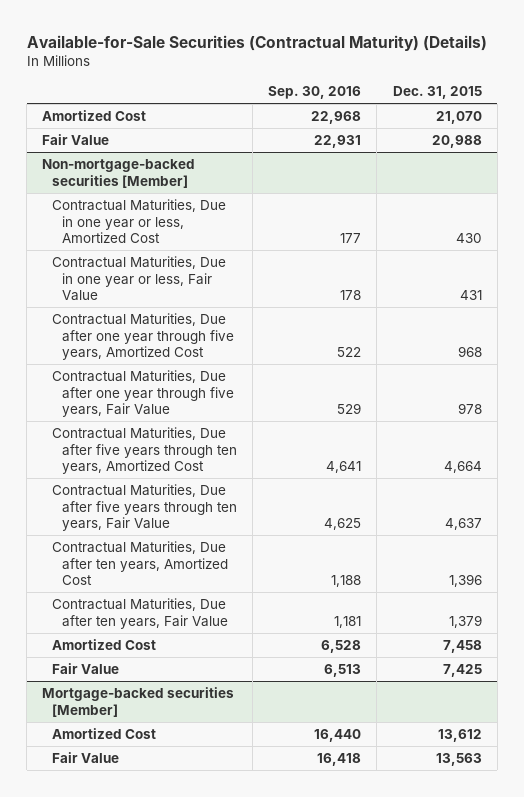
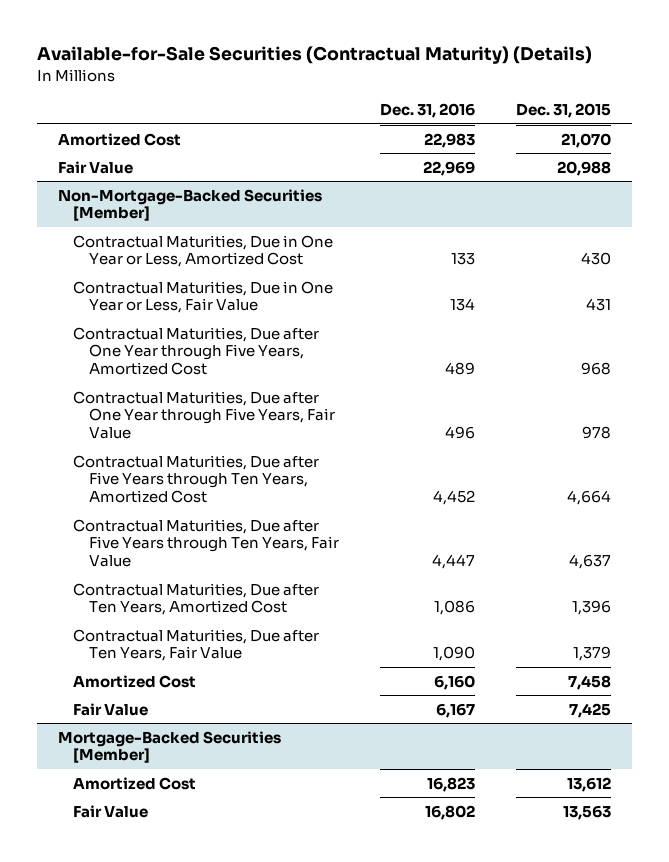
- | Sep. 30, 2016 | Dec. 31, 2015
+ | Dec. 31, 2016 | Dec. 31, 2015
- Non-mortgage-backed securities [Member]
- Contractual Maturities, Due in one year or less, Amortized Cost | 177 | 430
- Contractual Maturities, Due in one year or less, Fair Value | 178 | 431
- Contractual Maturities, Due after one year through five years, Amortized Cost | 522 | 968
- Contractual Maturities, Due after one year through five years, Fair Value | 529 | 978
- Contractual Maturities, Due after five years through ten years, Amortized Cost | 4,641 | 4,664
- Contractual Maturities, Due after five years through ten years, Fair Value | 4,625 | 4,637
- Contractual Maturities, Due after ten years, Amortized Cost | 1,188 | 1,396
- Contractual Maturities, Due after ten years, Fair Value | 1,181 | 1,379
+ Non-Mortgage-Backed Securities [Member]
+ Contractual Maturities, Due in One Year or Less, Amortized Cost | 133 | 430
+ Contractual Maturities, Due in One Year or Less, Fair Value | 134 | 431
+ Contractual Maturities, Due after One Year through Five Years, Amortized Cost | 489 | 968
+ Contractual Maturities, Due after One Year through Five Years, Fair Value | 496 | 978
+ Contractual Maturities, Due after Five Years through Ten Years, Amortized Cost | 4,452 | 4,664
+ Contractual Maturities, Due after Five Years through Ten Years, Fair Value | 4,447 | 4,637
+ Contractual Maturities, Due after Ten Years, Amortized Cost | 1,086 | 1,396
+ Contractual Maturities, Due after Ten Years, Fair Value | 1,090 | 1,379
- Mortgage-backed securities [Member]
+ Mortgage-Backed Securities [Member]

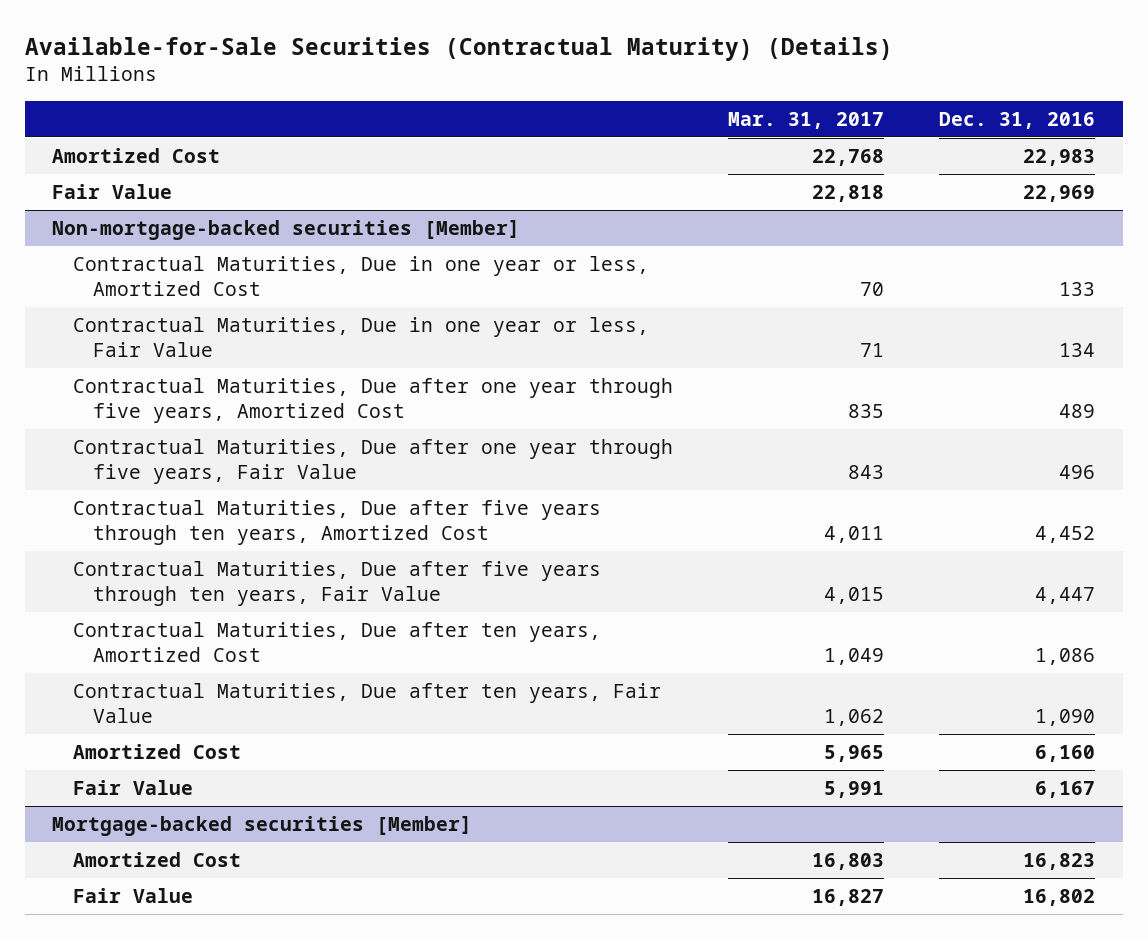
- | Dec. 31, 2016 | Dec. 31, 2015
+ | Mar. 31, 2017 | Dec. 31, 2016
- Non-Mortgage-Backed Securities [Member]
- Contractual Maturities, Due in One Year or Less, Amortized Cost | 133 | 430
- Contractual Maturities, Due in One Year or Less, Fair Value | 134 | 431
- Contractual Maturities, Due after One Year through Five Years, Amortized Cost | 489 | 968
- Contractual Maturities, Due after One Year through Five Years, Fair Value | 496 | 978
- Contractual Maturities, Due after Five Years through Ten Years, Amortized Cost | 4,452 | 4,664
- Contractual Maturities, Due after Five Years through Ten Years, Fair Value | 4,447 | 4,637
- Contractual Maturities, Due after Ten Years, Amortized Cost | 1,086 | 1,396
- Contractual Maturities, Due after Ten Years, Fair Value | 1,090 | 1,379
+ Non-mortgage-backed securities [Member]
+ Contractual Maturities, Due in one year or less, Amortized Cost | 70 | 133
+ Contractual Maturities, Due in one year or less, Fair Value | 71 | 134
+ Contractual Maturities, Due after one year through five years, Amortized Cost | 835 | 489
+ Contractual Maturities, Due after one year through five years, Fair Value | 843 | 496
+ Contractual Maturities, Due after five years through ten years, Amortized Cost | 4,011 | 4,452
+ Contractual Maturities, Due after five years through ten years, Fair Value | 4,015 | 4,447
+ Contractual Maturities, Due after ten years, Amortized Cost | 1,049 | 1,086
+ Contractual Maturities, Due after ten years, Fair Value | 1,062 | 1,090
- Mortgage-Backed Securities [Member]
+ Mortgage-backed securities [Member]

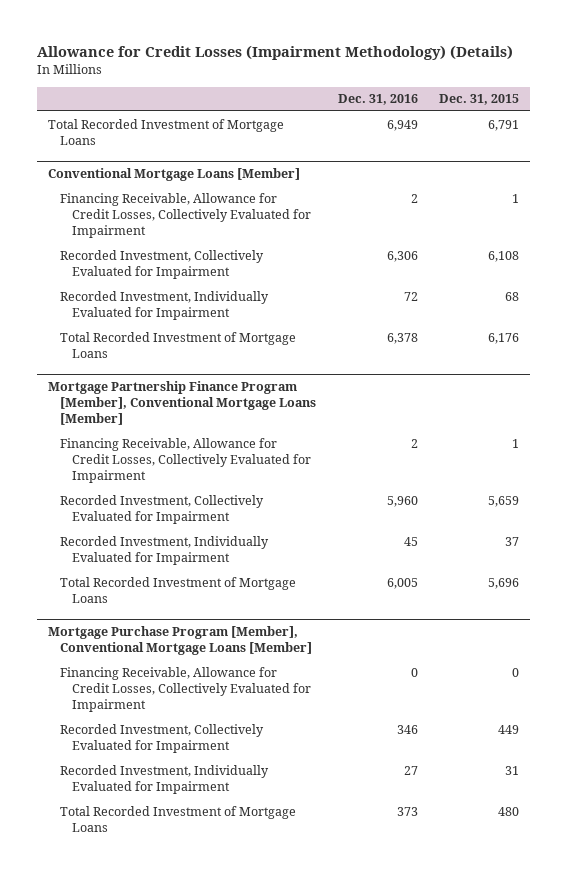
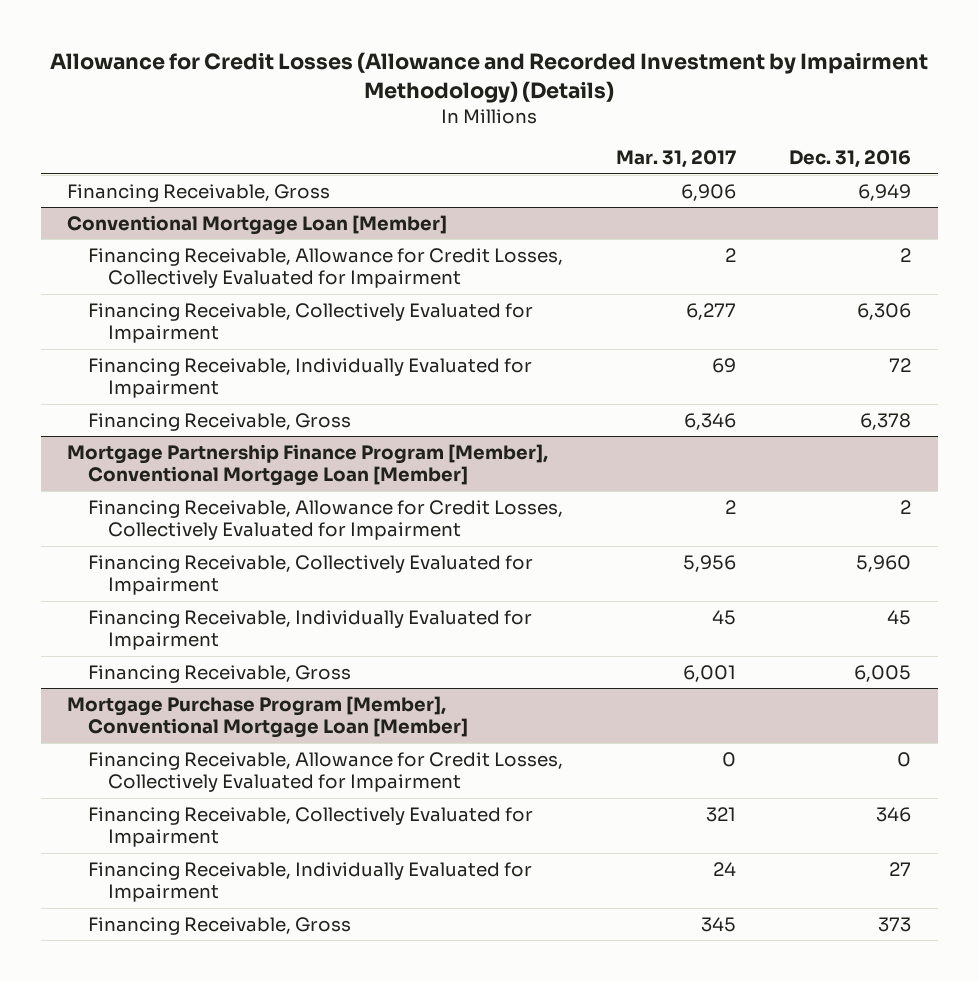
- Allowance for Credit Losses (Impairment Methodology) (Details)
+ Allowance for Credit Losses (Allowance and Recorded Investment by Impairment Methodology) (Details)
- | Dec. 31, 2016 | Dec. 31, 2015
+ | Mar. 31, 2017 | Dec. 31, 2016
- Total Recorded Investment of Mortgage Loans | 6,949 | 6,791
- Conventional Mortgage Loans [Member]
+ Financing Receivable, Gross | 6,906 | 6,949
+ Conventional Mortgage Loan [Member]
- Recorded Investment, Collectively Evaluated for Impairment | 6,306 | 6,108
- Recorded Investment, Individually Evaluated for Impairment | 72 | 68
- Total Recorded Investment of Mortgage Loans | 6,378 | 6,176
- Mortgage Partnership Finance Program [Member], Conventional Mortgage Loans [Member]
+ Financing Receivable, Collectively Evaluated for Impairment | 6,277 | 6,306
+ Financing Receivable, Individually Evaluated for Impairment | 69 | 72
+ Financing Receivable, Gross | 6,346 | 6,378
+ Mortgage Partnership Finance Program [Member], Conventional Mortgage Loan [Member]
- Recorded Investment, Collectively Evaluated for Impairment | 5,960 | 5,659
- Recorded Investment, Individually Evaluated for Impairment | 45 | 37
- Total Recorded Investment of Mortgage Loans | 6,005 | 5,696
- Mortgage Purchase Program [Member], Conventional Mortgage Loans [Member]
+ Financing Receivable, Collectively Evaluated for Impairment | 5,956 | 5,960
+ Financing Receivable, Individually Evaluated for Impairment | 45 | 45
+ Financing Receivable, Gross | 6,001 | 6,005
+ Mortgage Purchase Program [Member], Conventional Mortgage Loan [Member]
- Recorded Investment, Collectively Evaluated for Impairment | 346 | 449
- Recorded Investment, Individually Evaluated for Impairment | 27 | 31
- Total Recorded Investment of Mortgage Loans | 373 | 480
+ Financing Receivable, Collectively Evaluated for Impairment | 321 | 346
+ Financing Receivable, Individually Evaluated for Impairment | 24 | 27
+ Financing Receivable, Gross | 345 | 373

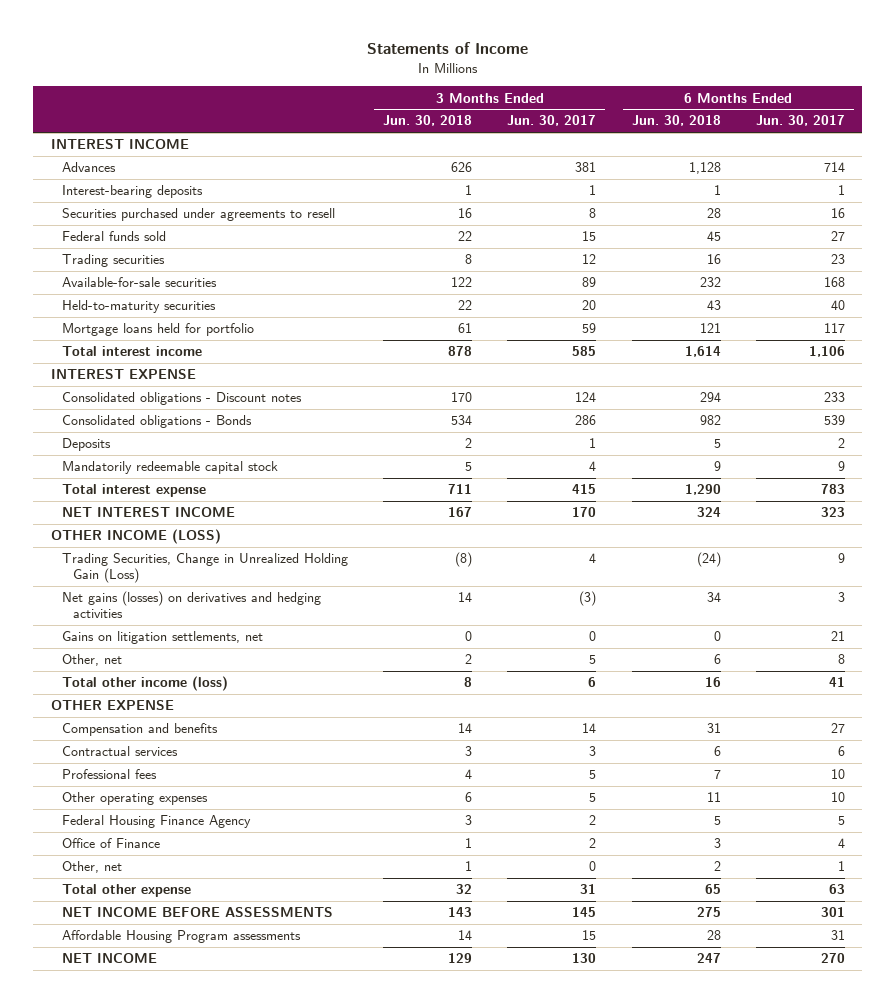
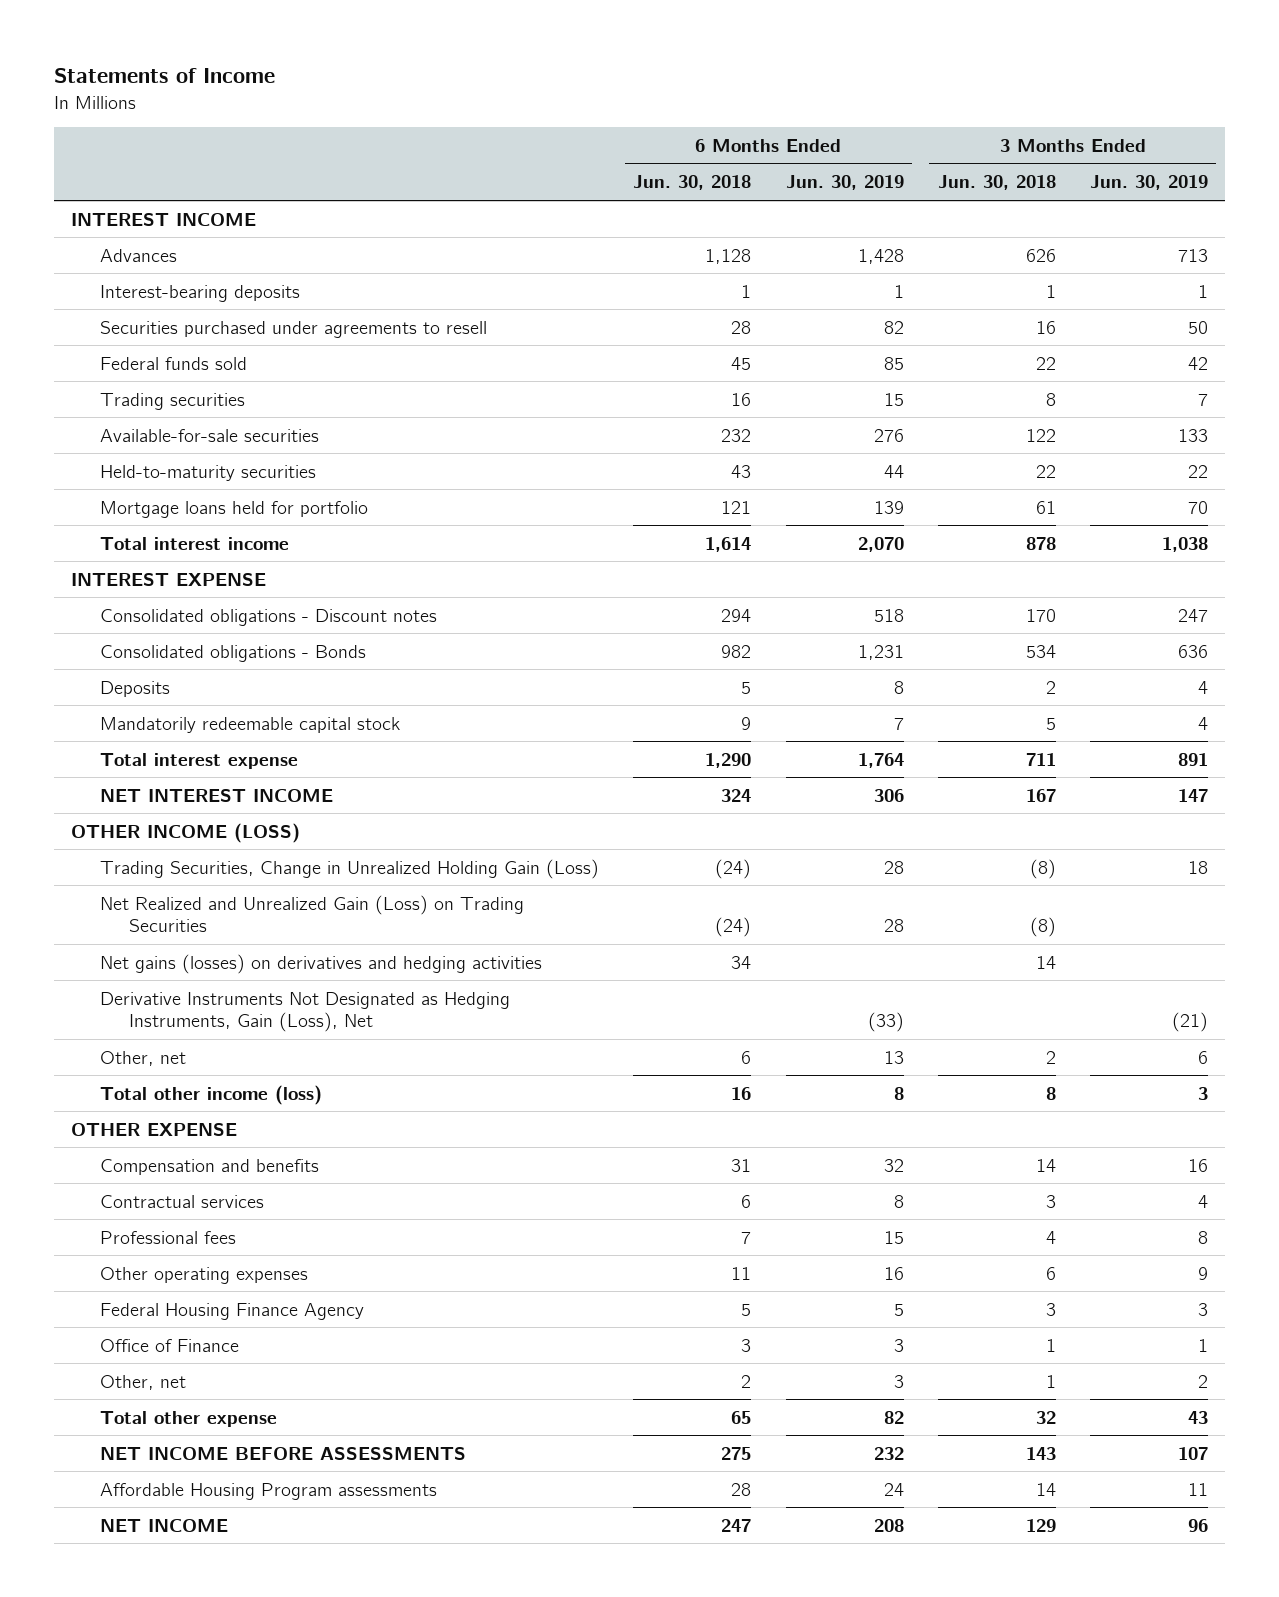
- | 3 Months Ended Jun. 30, 2018 | 3 Months Ended Jun. 30, 2017 | 6 Months Ended Jun. 30, 2018 | 6 Months Ended Jun. 30, 2017
+ | 6 Months Ended Jun. 30, 2018 | 6 Months Ended Jun. 30, 2019 | 3 Months Ended Jun. 30, 2018 | 3 Months Ended Jun. 30, 2019
+ Net Realized and Unrealized Gain (Loss) on Trading Securities | (24) | 28 | (8) |
- Gains on litigation settlements, net | 0 | 0 | 0 | 21
+ Derivative Instruments Not Designated as Hedging Instruments, Gain (Loss), Net | | (33) | | (21)

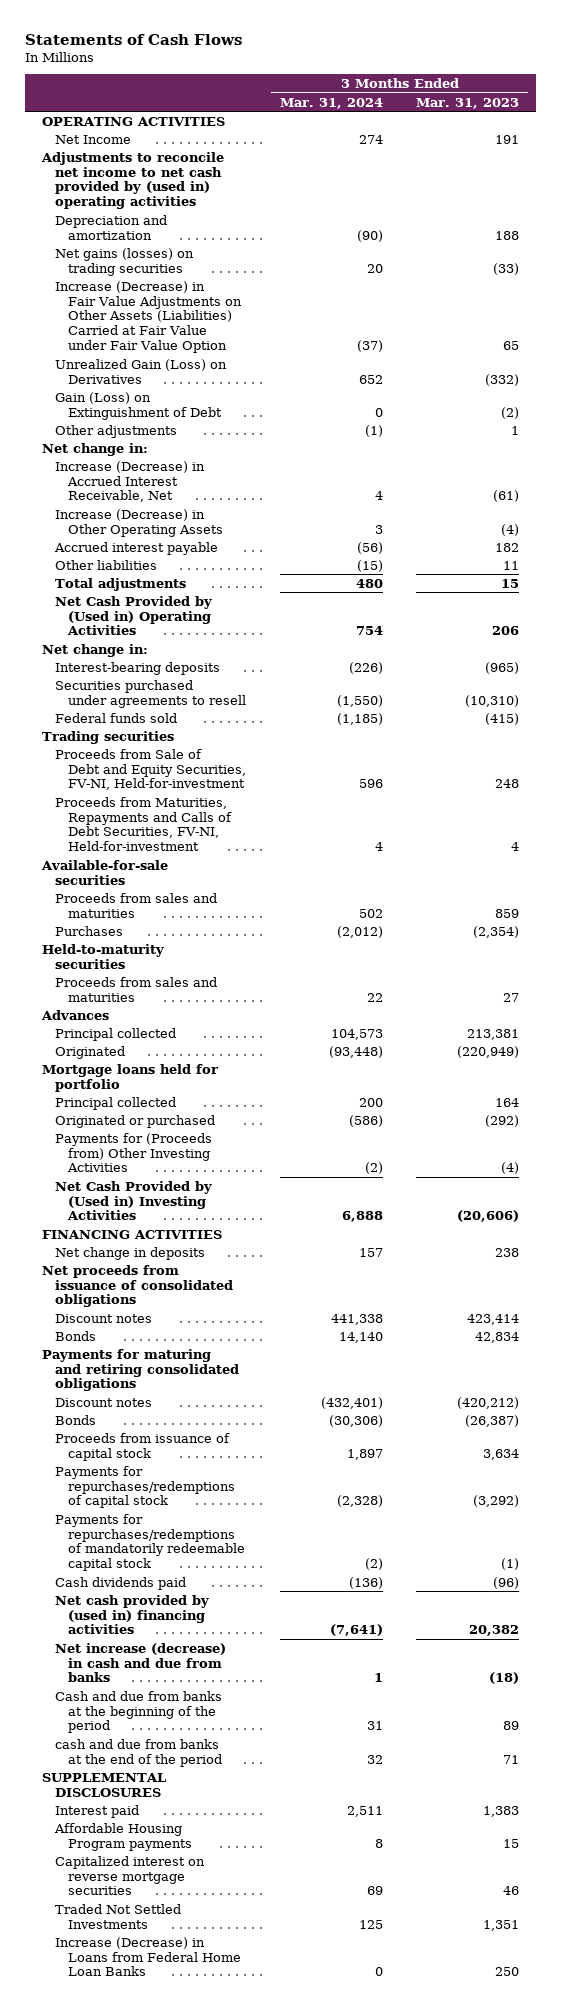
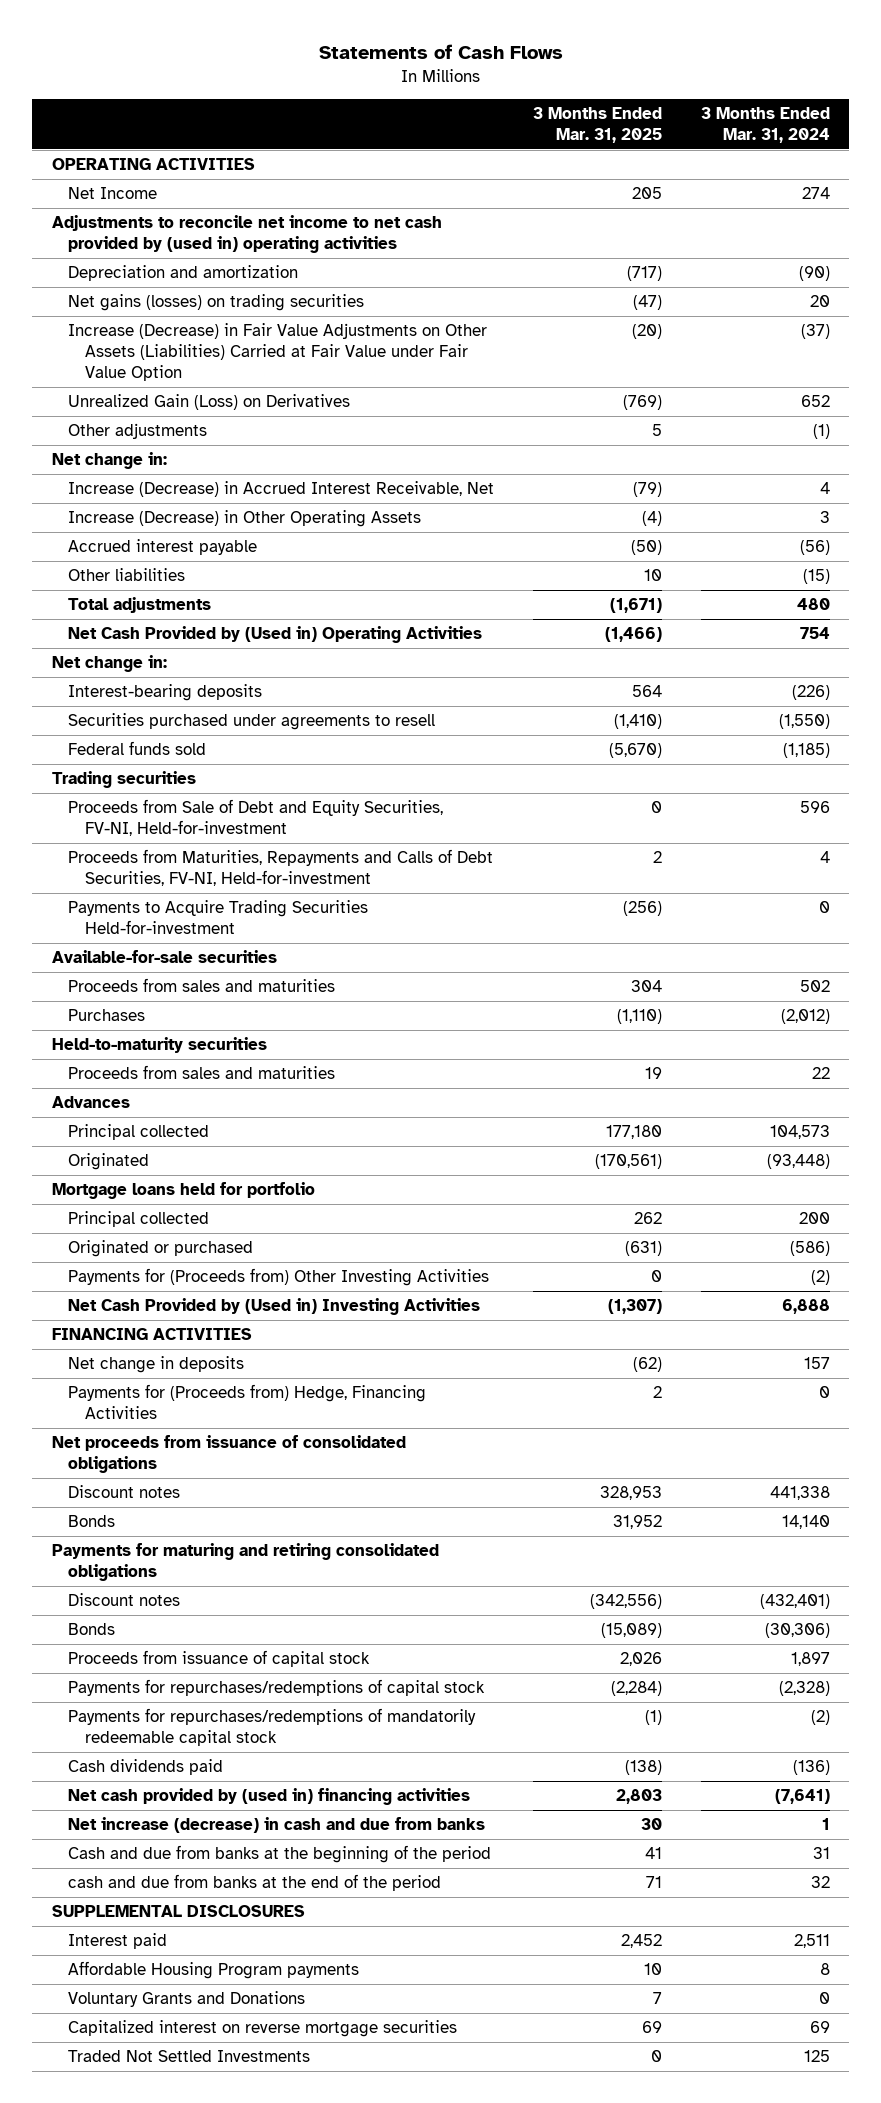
- | 3 Months Ended Mar. 31, 2024 | 3 Months Ended Mar. 31, 2023
+ | 3 Months Ended Mar. 31, 2025 | 3 Months Ended Mar. 31, 2024
- Gain (Loss) on Extinguishment of Debt | 0 | (2)
+ Payments to Acquire Trading Securities Held-for-investment | (256) | 0
+ Payments for (Proceeds from) Hedge, Financing Activities | 2 | 0
+ Voluntary Grants and Donations | 7 | 0
- Increase (Decrease) in Loans from Federal Home Loan Banks | 0 | 250

